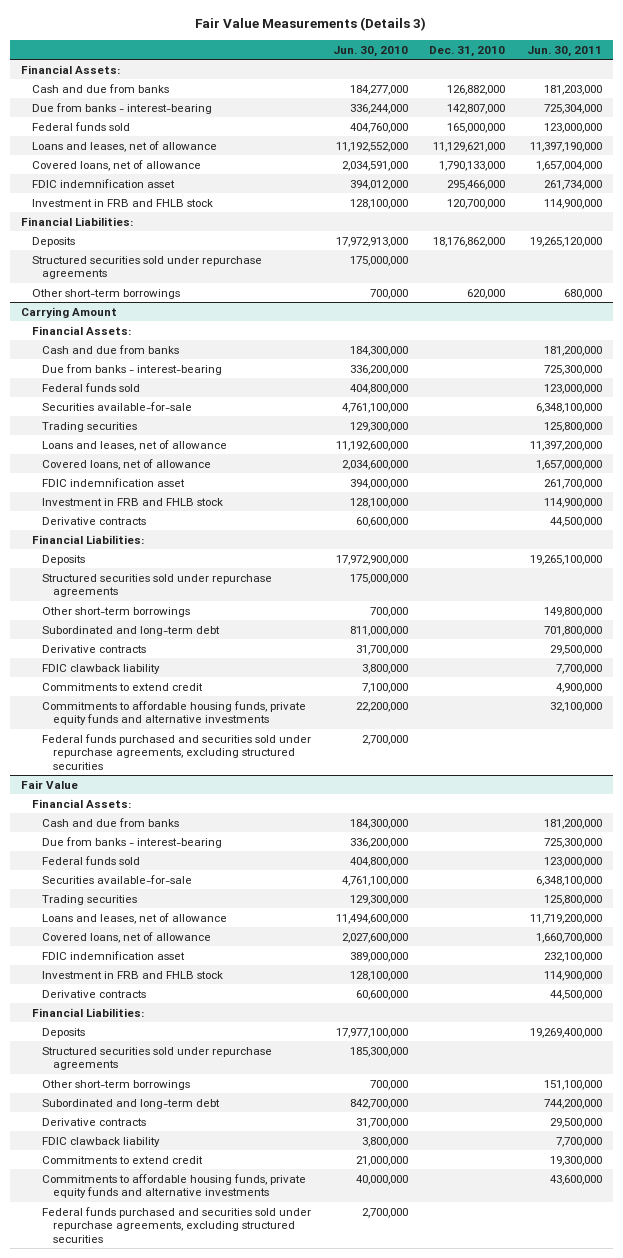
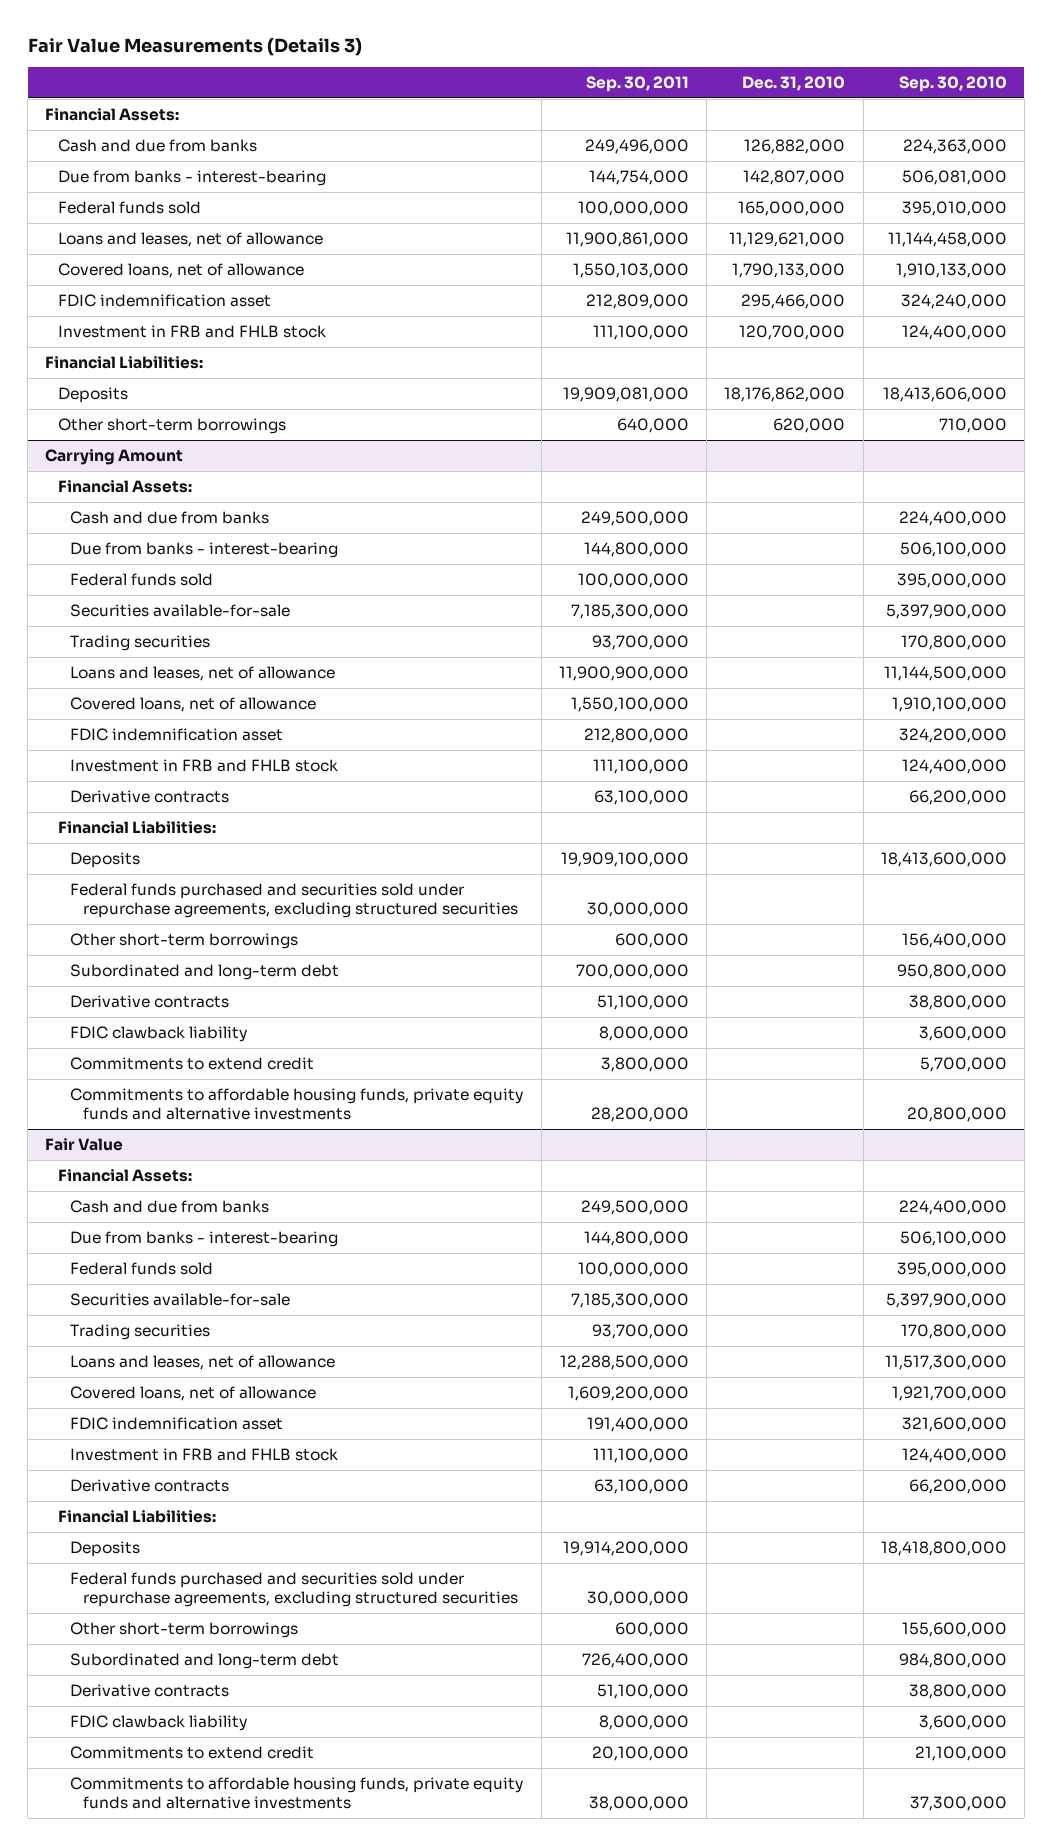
- | Jun. 30, 2010 | Dec. 31, 2010 | Jun. 30, 2011
+ | Sep. 30, 2011 | Dec. 31, 2010 | Sep. 30, 2010
- Structured securities sold under repurchase agreements | 175,000,000 | |
@ Carrying Amount
- Structured securities sold under repurchase agreements | 175,000,000 | |
moved up: Federal funds purchased and securities sold under repurchase agreements, excluding structured securities | 30,000,000 | |
@ Fair Value
- Structured securities sold under repurchase agreements | 185,300,000 | |
moved up: Federal funds purchased and securities sold under repurchase agreements, excluding structured securities | 30,000,000 | |

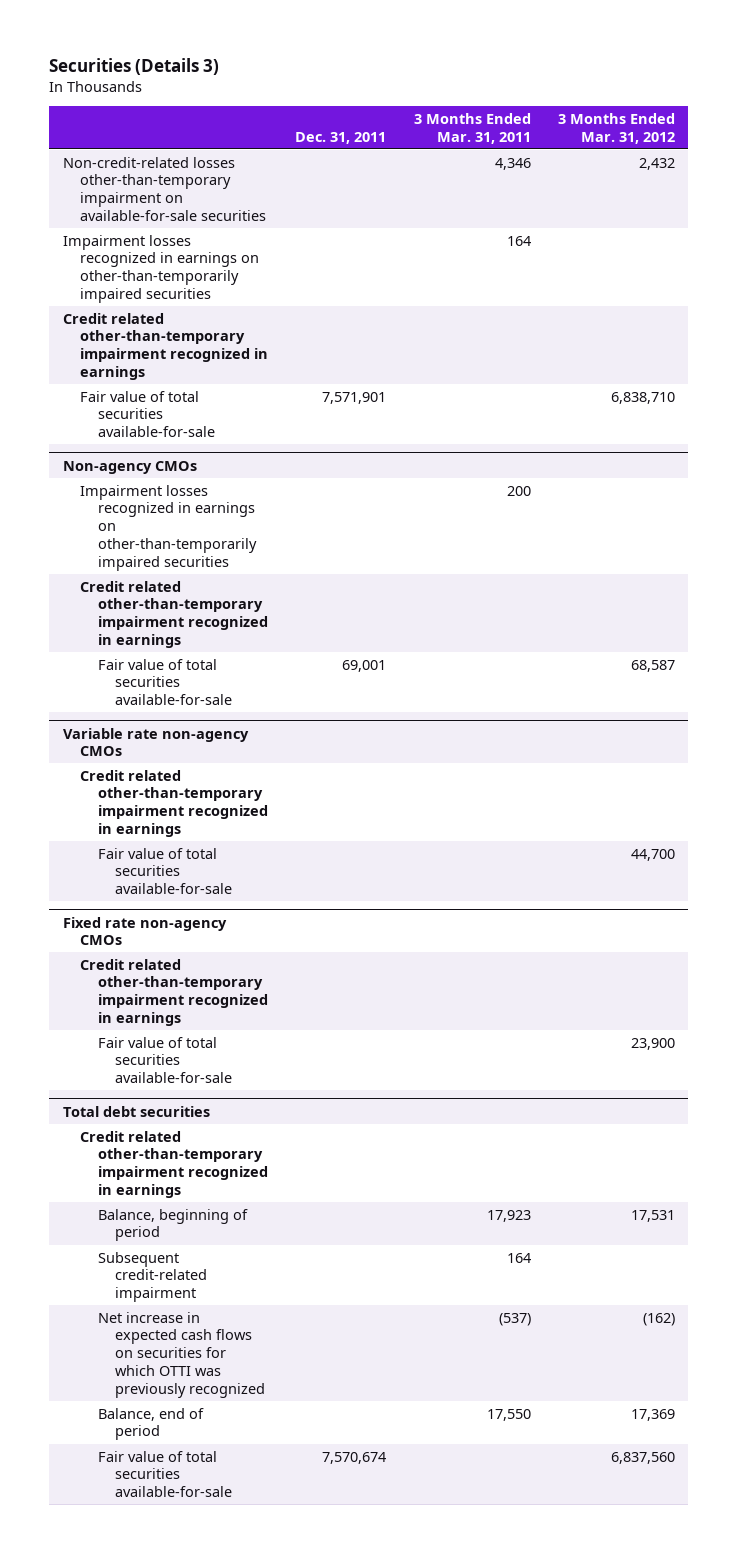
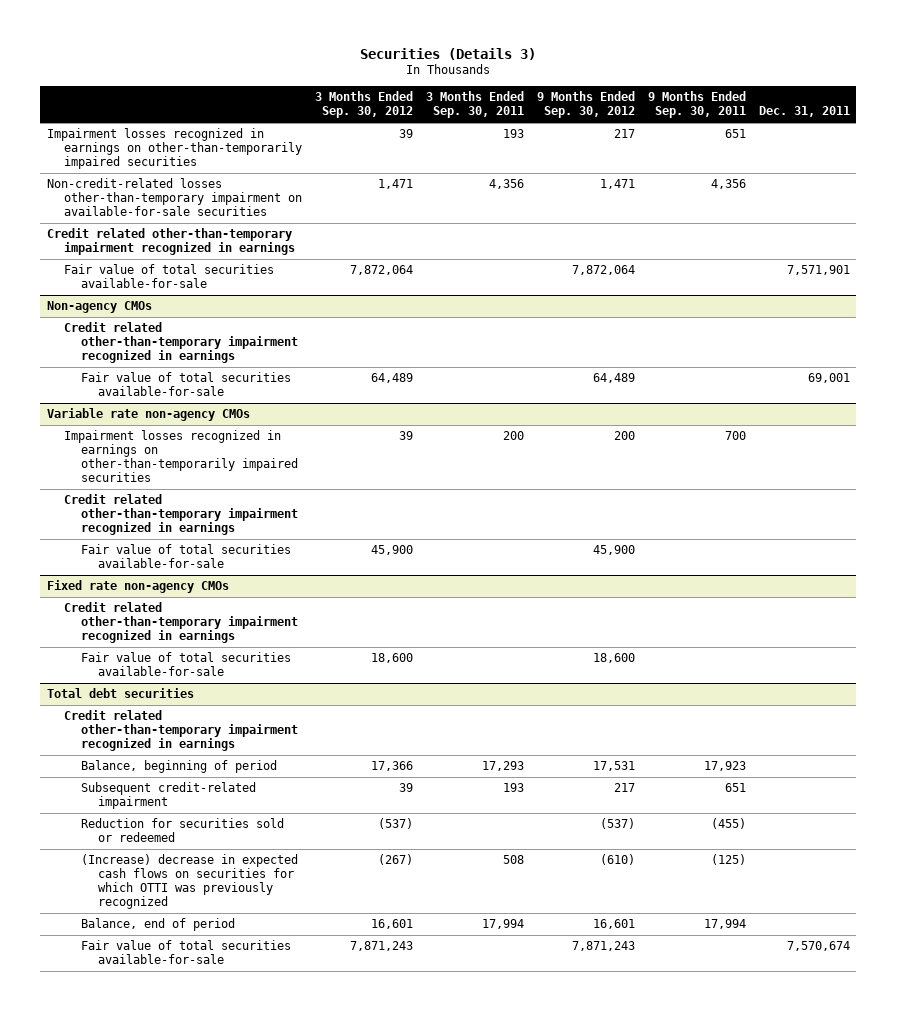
- | Dec. 31, 2011 | 3 Months Ended Mar. 31, 2011 | 3 Months Ended Mar. 31, 2012
+ | 3 Months Ended Sep. 30, 2012 | 3 Months Ended Sep. 30, 2011 | 9 Months Ended Sep. 30, 2012 | 9 Months Ended Sep. 30, 2011 | Dec. 31, 2011
moved down: Non-credit-related losses other-than-temporary impairment on available-for-sale securities | 1,471 | 4,356 | 1,471 | 4,356 |
@ Non-agency CMOs
- Impairment losses recognized in earnings on other-than-temporarily impaired securities | | 200 |
@ Variable rate non-agency CMOs
+ Impairment losses recognized in earnings on other-than-temporarily impaired securities | 39 | 200 | 200 | 700 |
@ Total debt securities
- Net increase in expected cash flows on securities for which OTTI was previously recognized | | (537) | (162)
+ Reduction for securities sold or redeemed | (537) | | (537) | (455) |
+ (Increase) decrease in expected cash flows on securities for which OTTI was previously recognized | (267) | 508 | (610) | (125) |

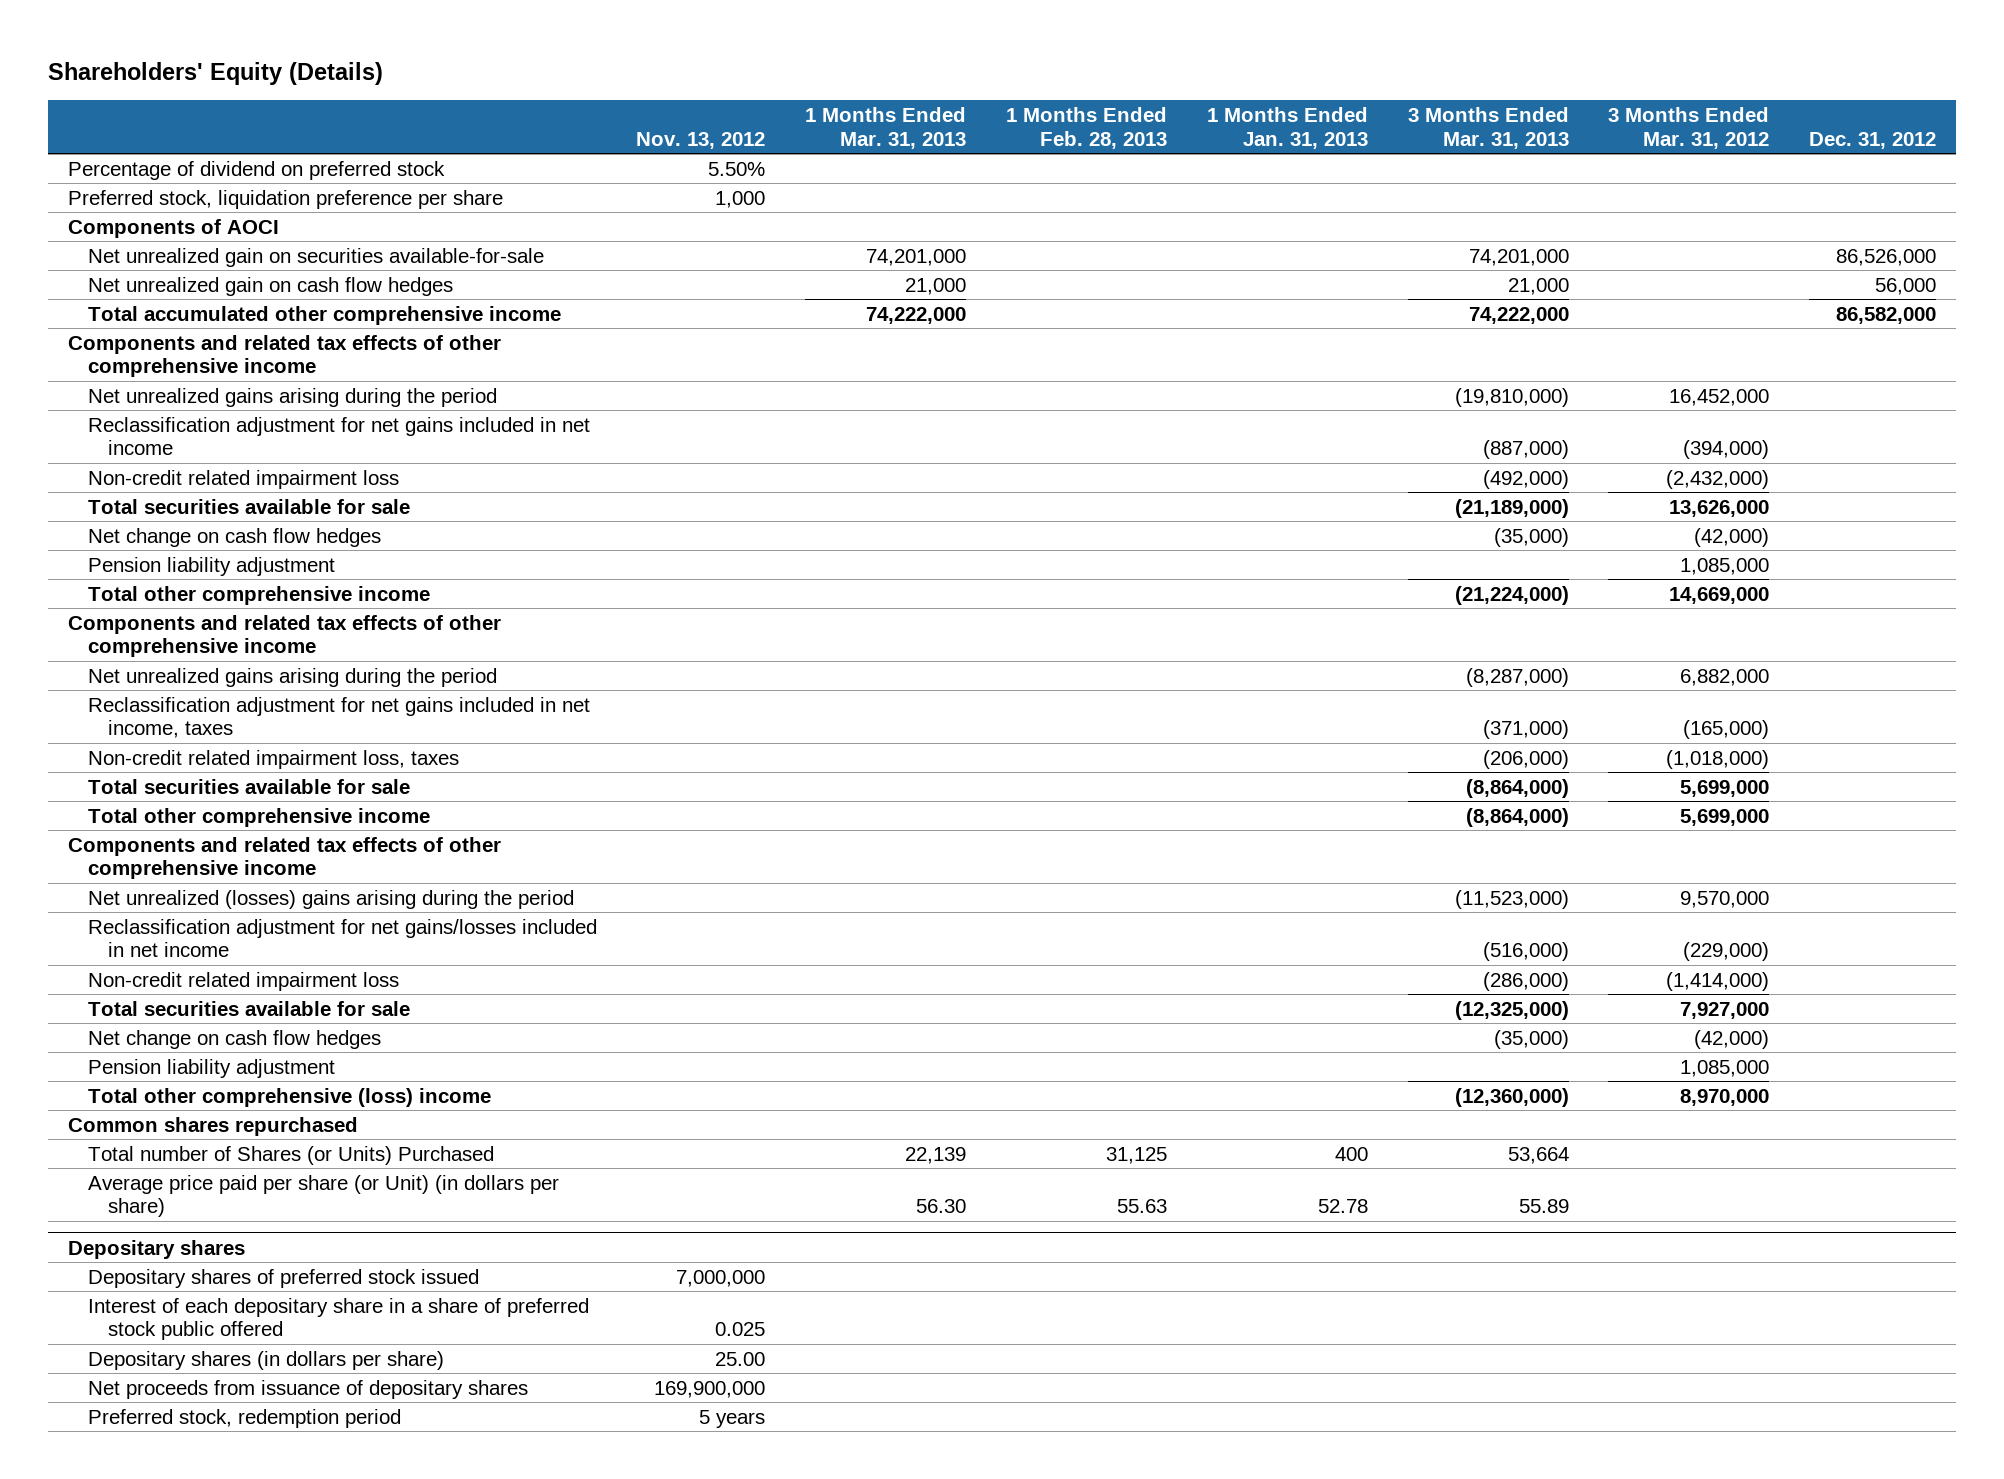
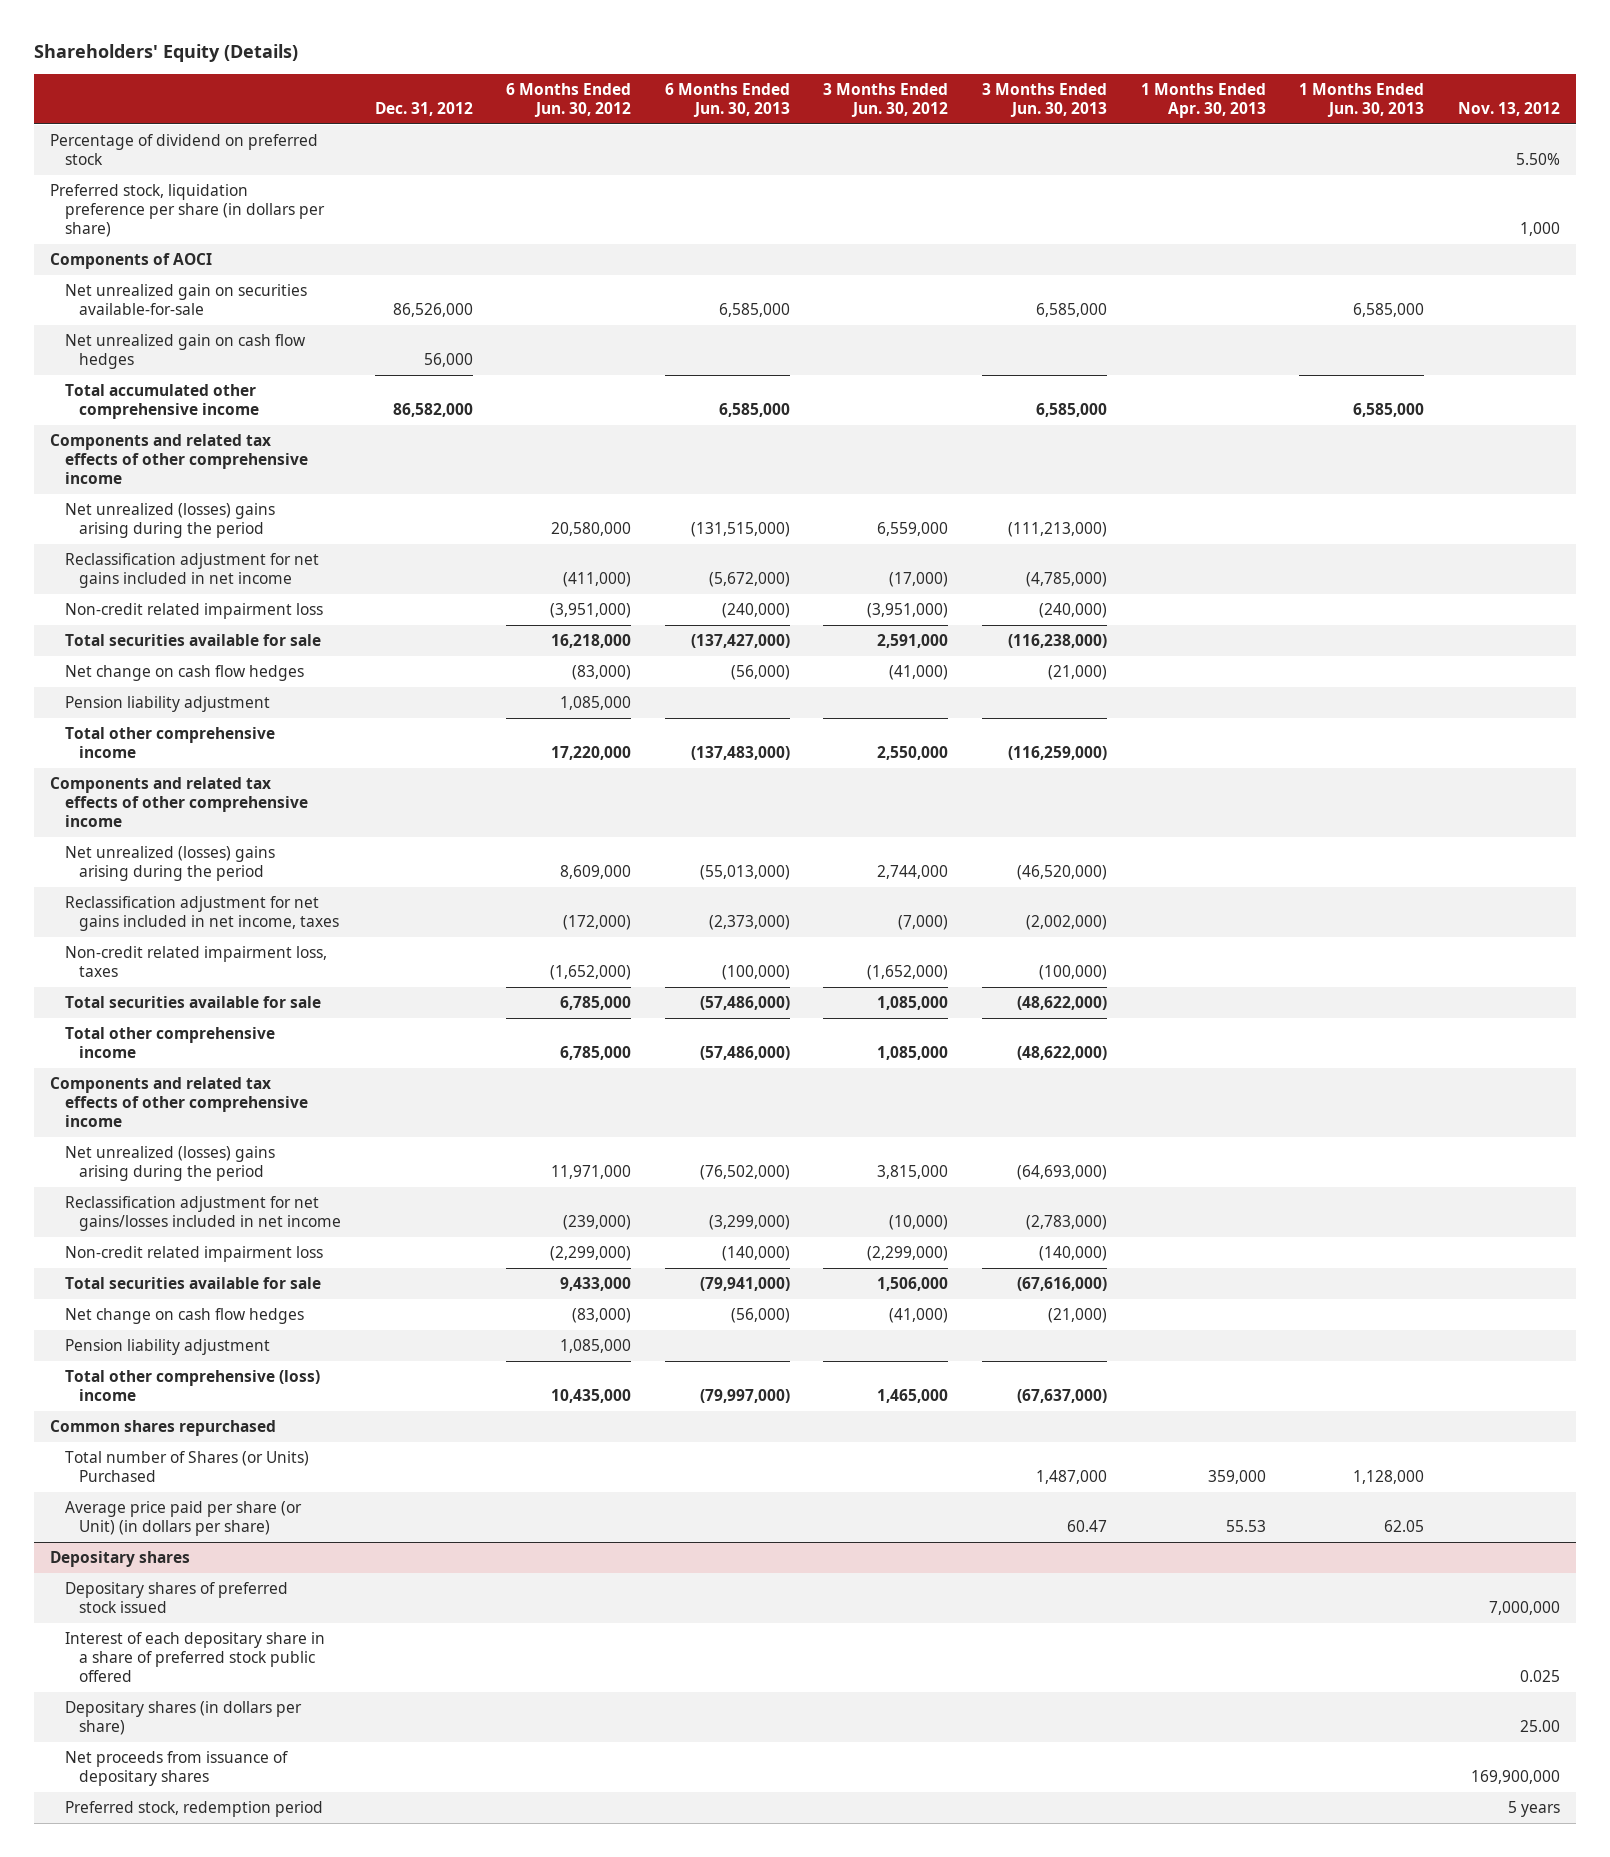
- | Nov. 13, 2012 | 1 Months Ended Mar. 31, 2013 | 1 Months Ended Feb. 28, 2013 | 1 Months Ended Jan. 31, 2013 | 3 Months Ended Mar. 31, 2013 | 3 Months Ended Mar. 31, 2012 | Dec. 31, 2012
+ | Dec. 31, 2012 | 6 Months Ended Jun. 30, 2012 | 6 Months Ended Jun. 30, 2013 | 3 Months Ended Jun. 30, 2012 | 3 Months Ended Jun. 30, 2013 | 1 Months Ended Apr. 30, 2013 | 1 Months Ended Jun. 30, 2013 | Nov. 13, 2012
- Preferred stock, liquidation preference per share | 1,000 | | | | | |
+ Preferred stock, liquidation preference per share (in dollars per share) | | | | | | | | 1,000
- Net unrealized gains arising during the period | | | | | (19,810,000) | 16,452,000 |
+ Net unrealized (losses) gains arising during the period | | 20,580,000 | (131,515,000) | 6,559,000 | (111,213,000) | | |
- Net unrealized gains arising during the period | | | | | (8,287,000) | 6,882,000 |
+ Net unrealized (losses) gains arising during the period | | 8,609,000 | (55,013,000) | 2,744,000 | (46,520,000) | | |

